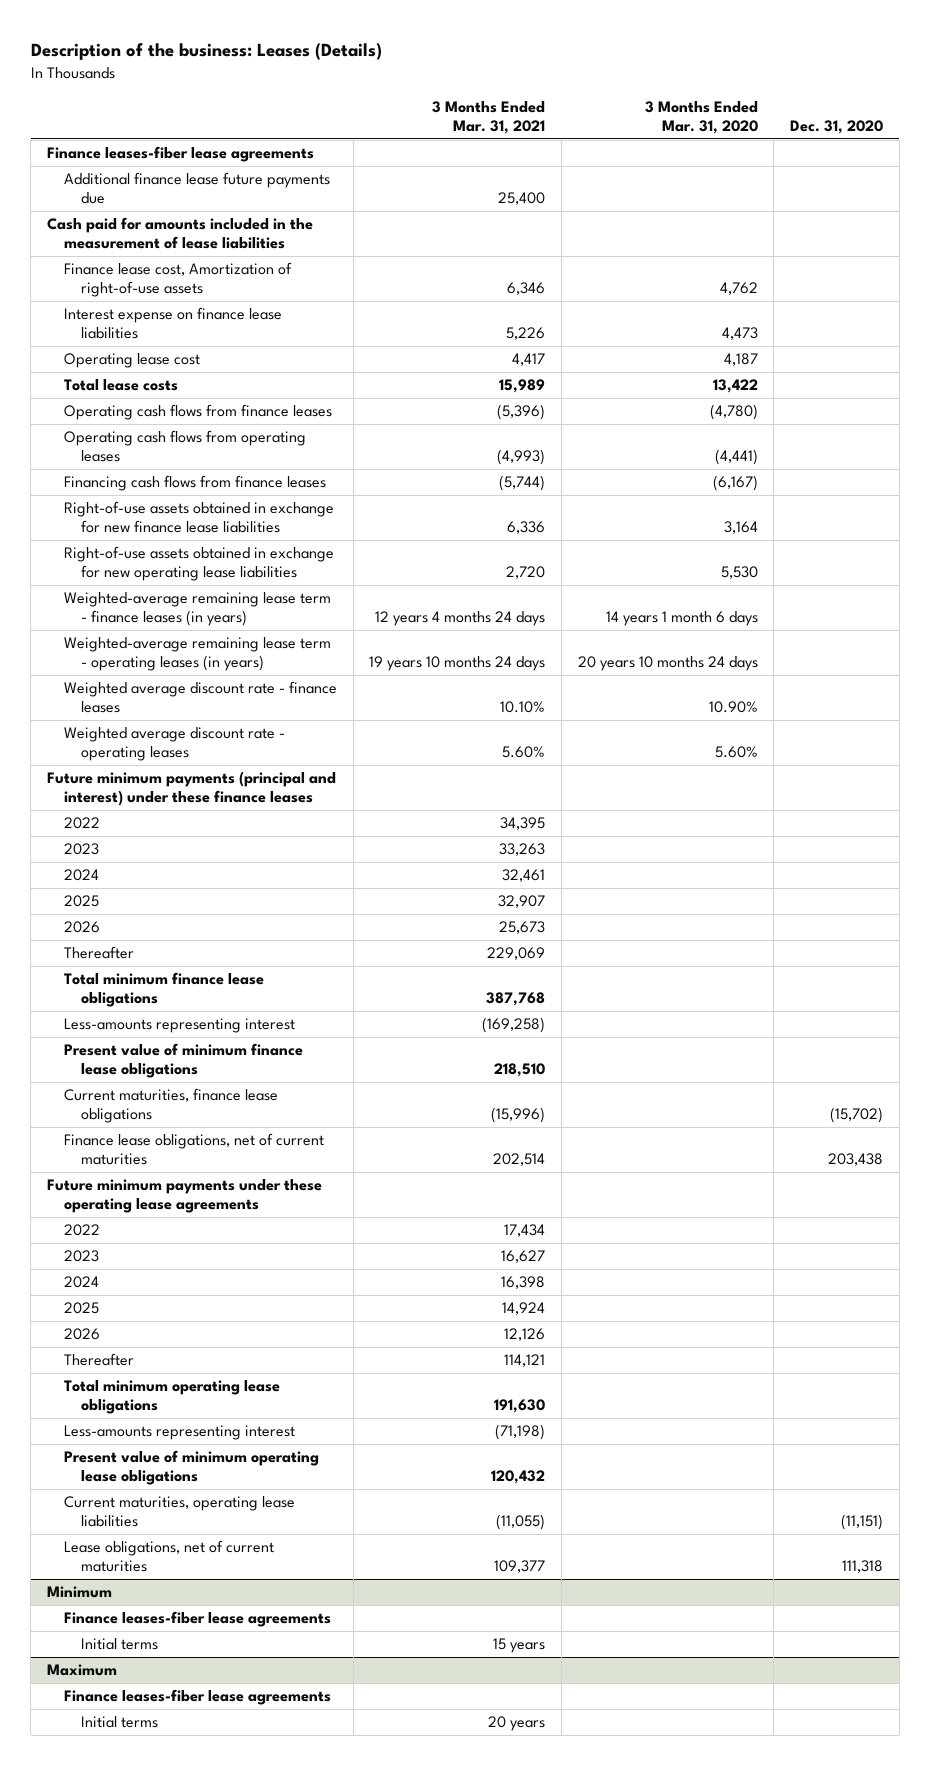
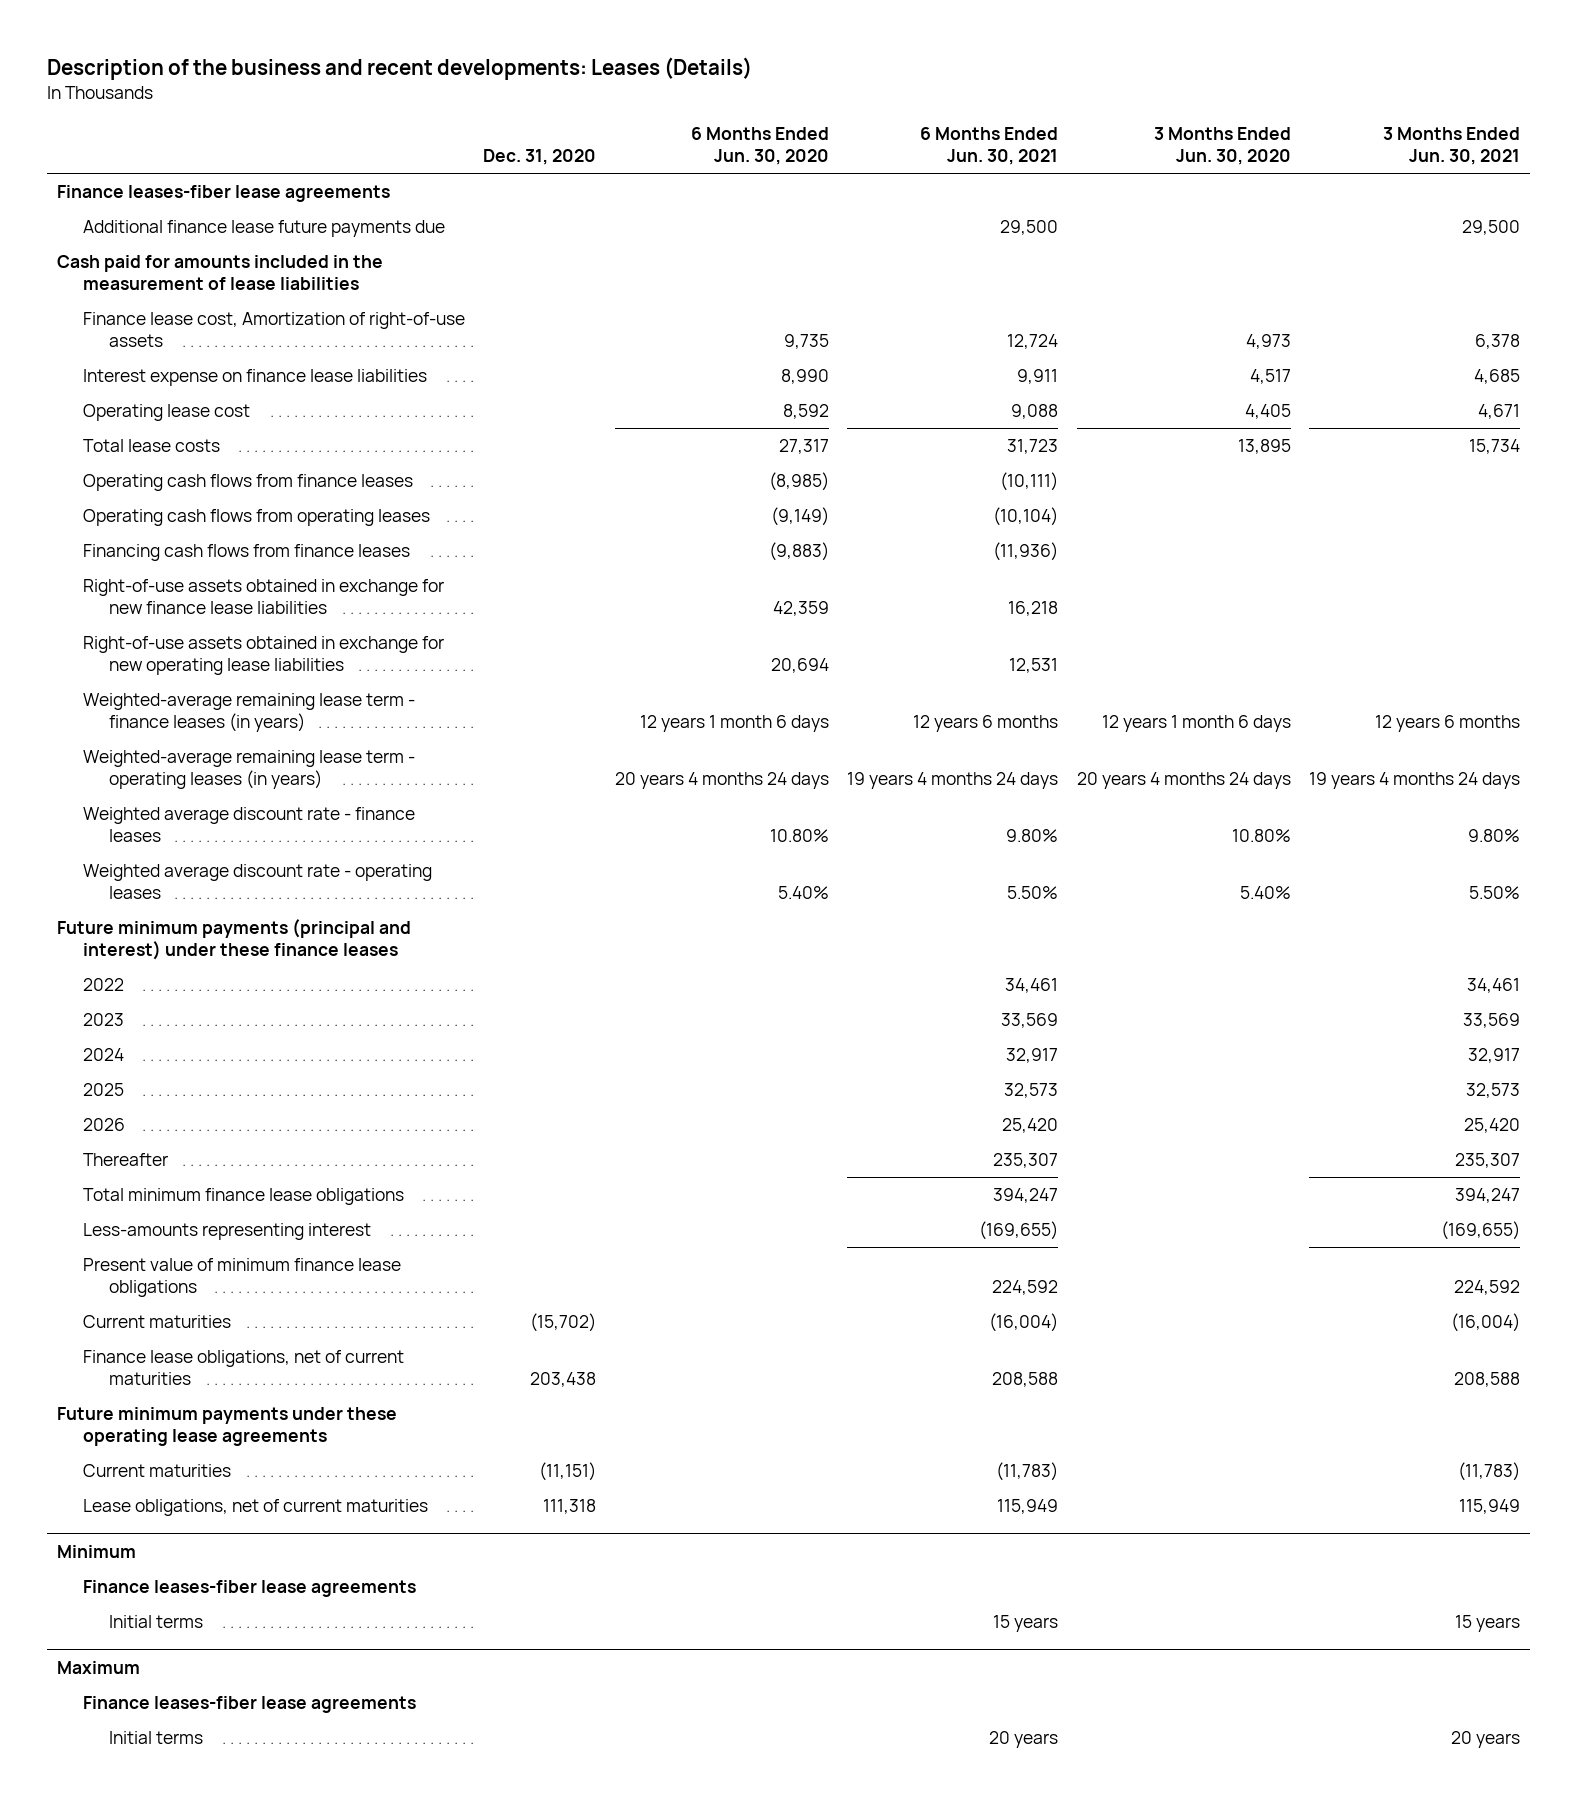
- Description of the business: Leases (Details)
+ Description of the business and recent developments: Leases (Details)
- | 3 Months Ended Mar. 31, 2021 | 3 Months Ended Mar. 31, 2020 | Dec. 31, 2020
+ | Dec. 31, 2020 | 6 Months Ended Jun. 30, 2020 | 6 Months Ended Jun. 30, 2021 | 3 Months Ended Jun. 30, 2020 | 3 Months Ended Jun. 30, 2021
- Current maturities, finance lease obligations | (15,996) | | (15,702)
+ Current maturities | (15,702) | | (16,004) | | (16,004)
- 2022 | 17,434 | |
- 2023 | 16,627 | |
- 2024 | 16,398 | |
- 2025 | 14,924 | |
- 2026 | 12,126 | |
- Thereafter | 114,121 | |
- Total minimum operating lease obligations | 191,630 | |
- Less-amounts representing interest | (71,198) | |
- Present value of minimum operating lease obligations | 120,432 | |
- Current maturities, operating lease liabilities | (11,055) | | (11,151)
+ Current maturities | (11,151) | | (11,783) | | (11,783)

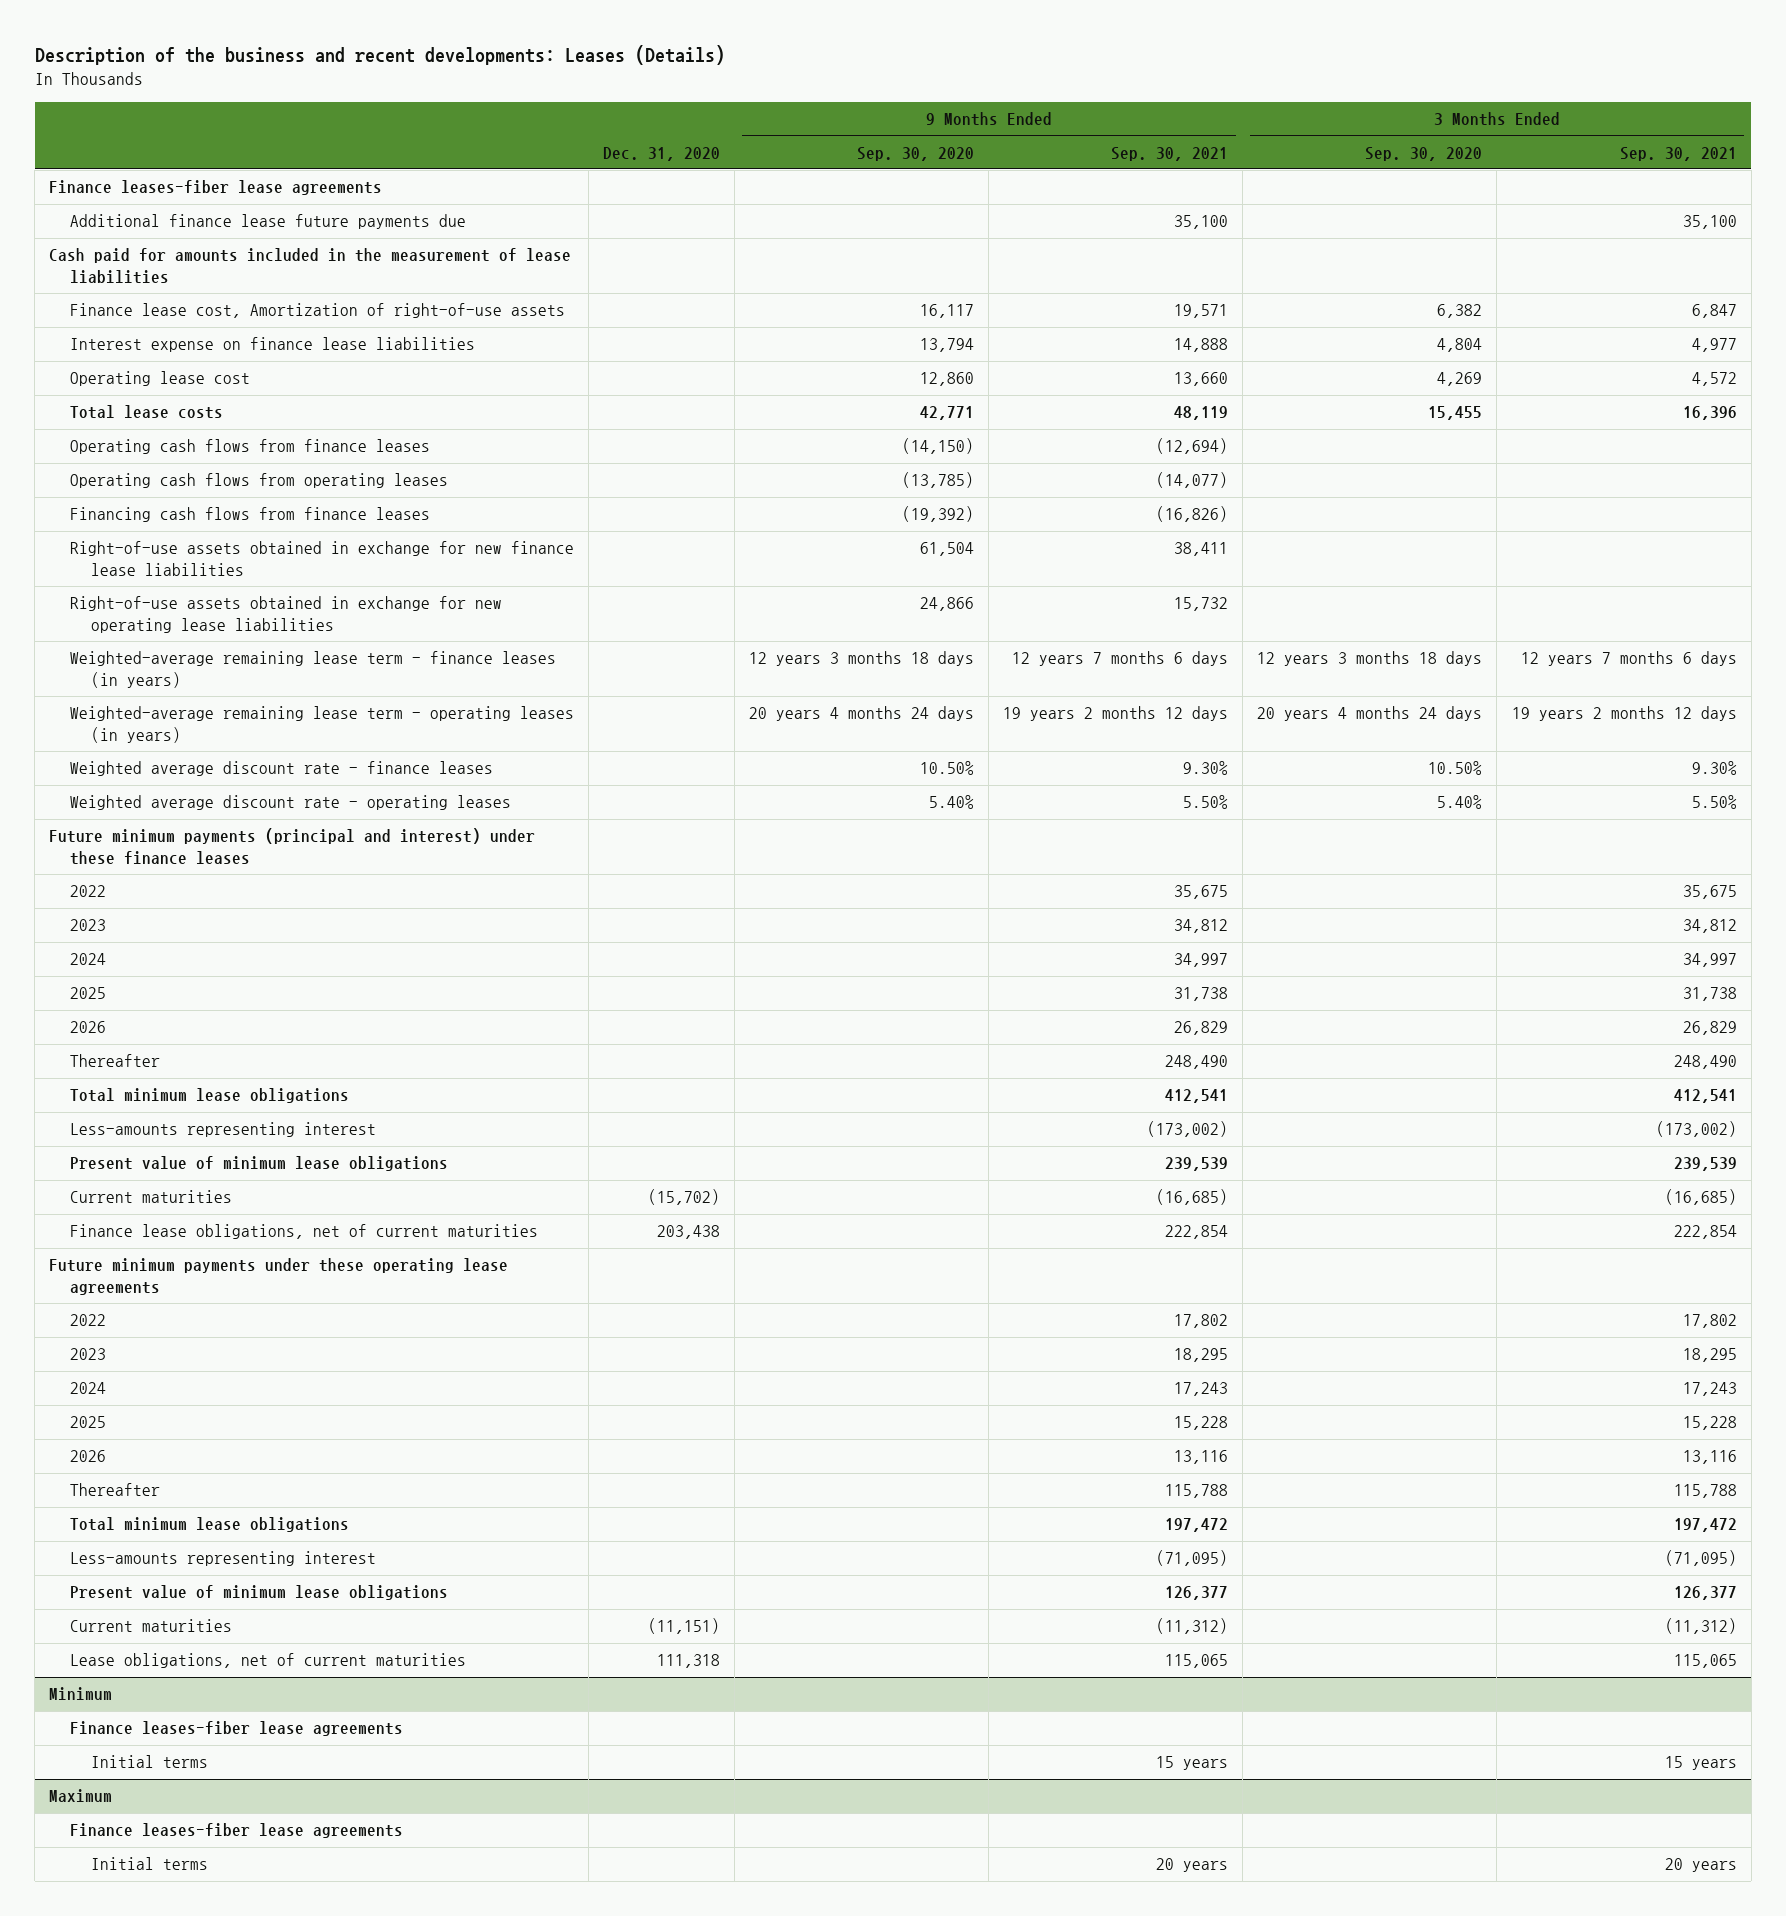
- | Dec. 31, 2020 | 6 Months Ended Jun. 30, 2020 | 6 Months Ended Jun. 30, 2021 | 3 Months Ended Jun. 30, 2020 | 3 Months Ended Jun. 30, 2021
+ | Dec. 31, 2020 | 9 Months Ended Sep. 30, 2020 | 9 Months Ended Sep. 30, 2021 | 3 Months Ended Sep. 30, 2020 | 3 Months Ended Sep. 30, 2021
- Total minimum finance lease obligations | | | 394,247 | | 394,247
+ Total minimum lease obligations | | | 412,541 | | 412,541
- Present value of minimum finance lease obligations | | | 224,592 | | 224,592
+ Present value of minimum lease obligations | | | 239,539 | | 239,539
+ 2022 | | | 17,802 | | 17,802
+ 2023 | | | 18,295 | | 18,295
+ 2024 | | | 17,243 | | 17,243
+ 2025 | | | 15,228 | | 15,228
+ 2026 | | | 13,116 | | 13,116
+ Thereafter | | | 115,788 | | 115,788
+ Total minimum lease obligations | | | 197,472 | | 197,472
+ Less-amounts representing interest | | | (71,095) | | (71,095)
+ Present value of minimum lease obligations | | | 126,377 | | 126,377

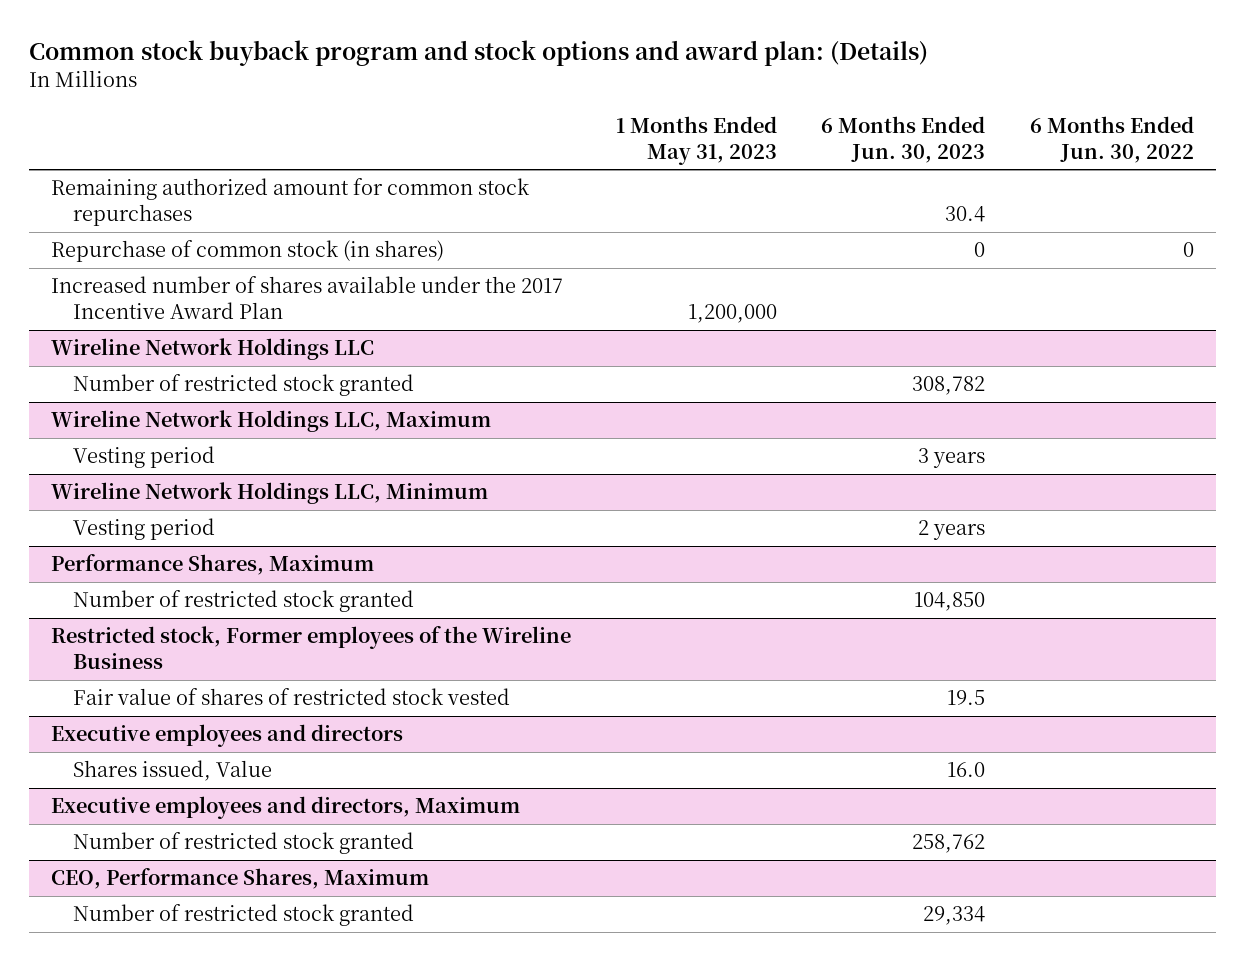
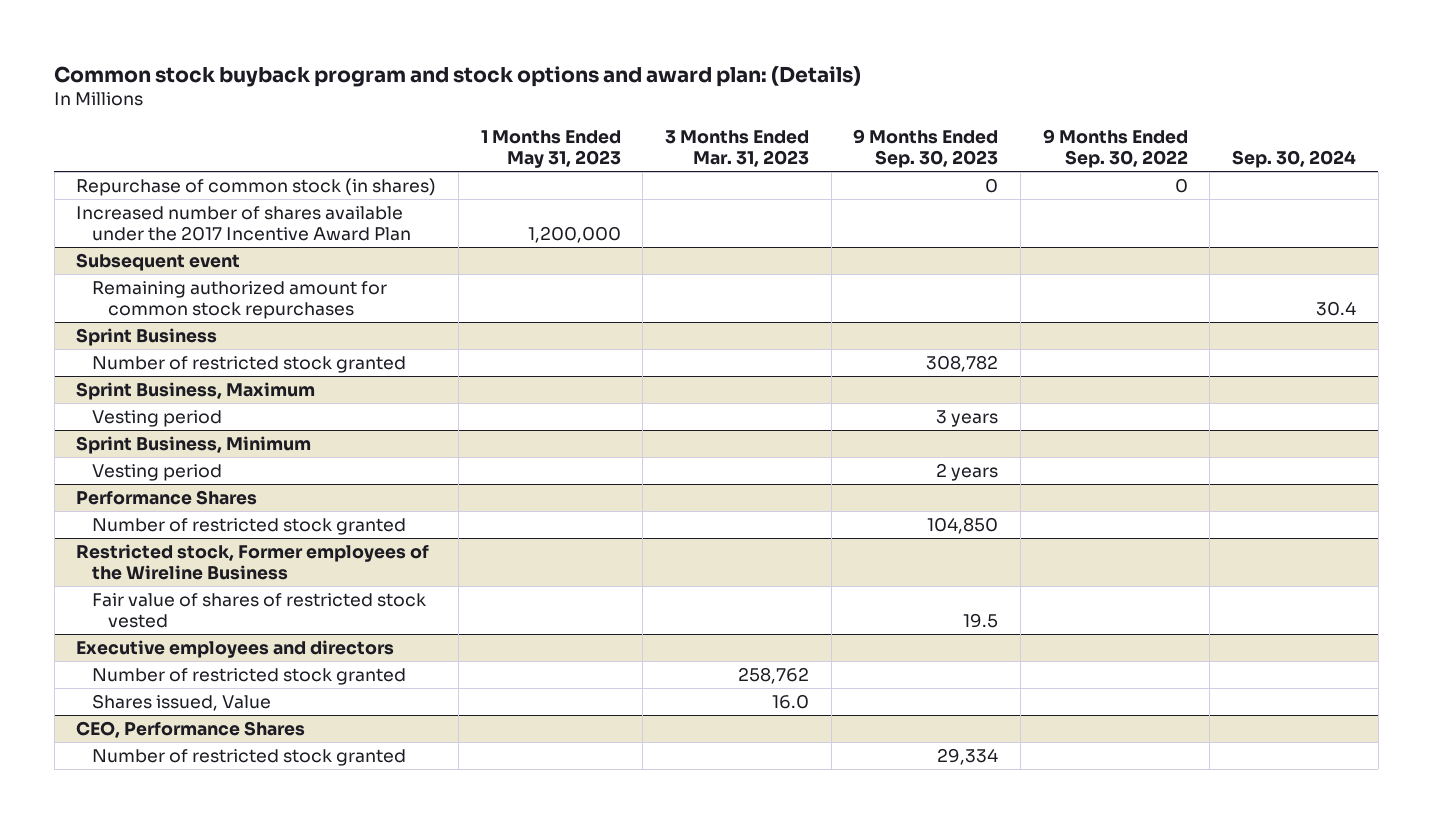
- | 1 Months Ended May 31, 2023 | 6 Months Ended Jun. 30, 2023 | 6 Months Ended Jun. 30, 2022
+ | 1 Months Ended May 31, 2023 | 3 Months Ended Mar. 31, 2023 | 9 Months Ended Sep. 30, 2023 | 9 Months Ended Sep. 30, 2022 | Sep. 30, 2024
- Remaining authorized amount for common stock repurchases | | 30.4 |
- Wireline Network Holdings LLC
- Number of restricted stock granted | | 308,782 |
- Wireline Network Holdings LLC, Maximum
- Vesting period | | 3 years |
- Wireline Network Holdings LLC, Minimum
- Vesting period | | 2 years |
- Performance Shares, Maximum
+ Subsequent event
+ Remaining authorized amount for common stock repurchases | | | | | 30.4
+ Sprint Business
+ Number of restricted stock granted | | | 308,782 | |
+ Sprint Business, Maximum
+ Vesting period | | | 3 years | |
+ Sprint Business, Minimum
+ Vesting period | | | 2 years | |
+ Performance Shares
@ Executive employees and directors
+ Number of restricted stock granted | | 258,762 | | |
- Executive employees and directors, Maximum
- Number of restricted stock granted | | 258,762 |
- CEO, Performance Shares, Maximum
+ CEO, Performance Shares

